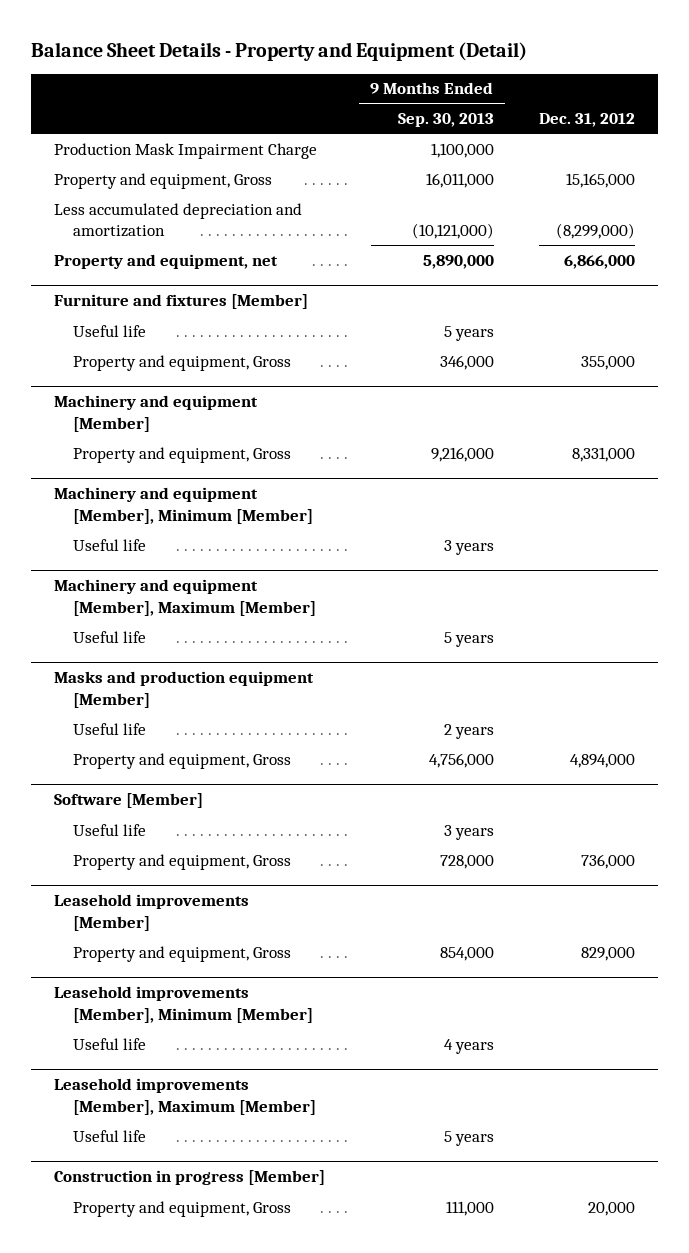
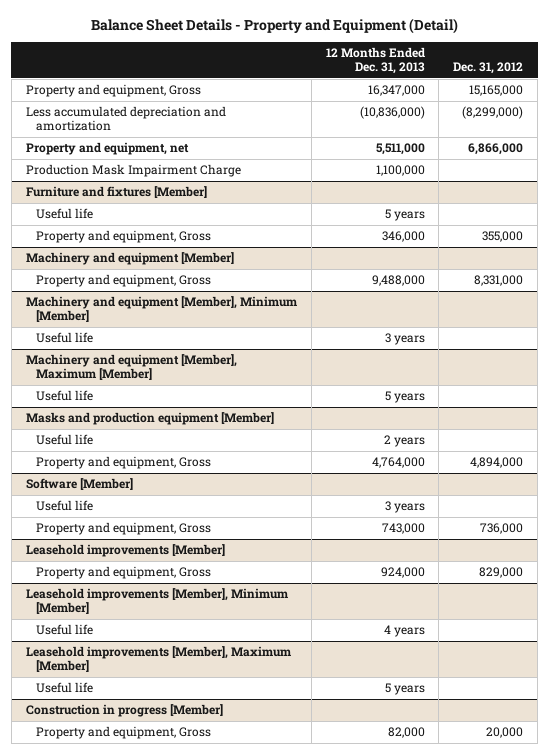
- | 9 Months Ended Sep. 30, 2013 | Dec. 31, 2012
+ | 12 Months Ended Dec. 31, 2013 | Dec. 31, 2012
moved down: Production Mask Impairment Charge | 1,100,000 |

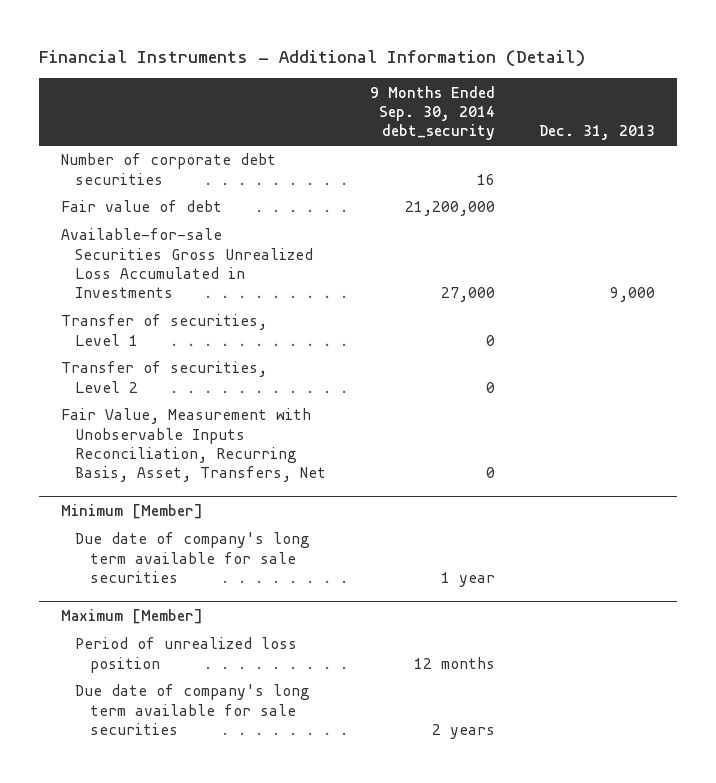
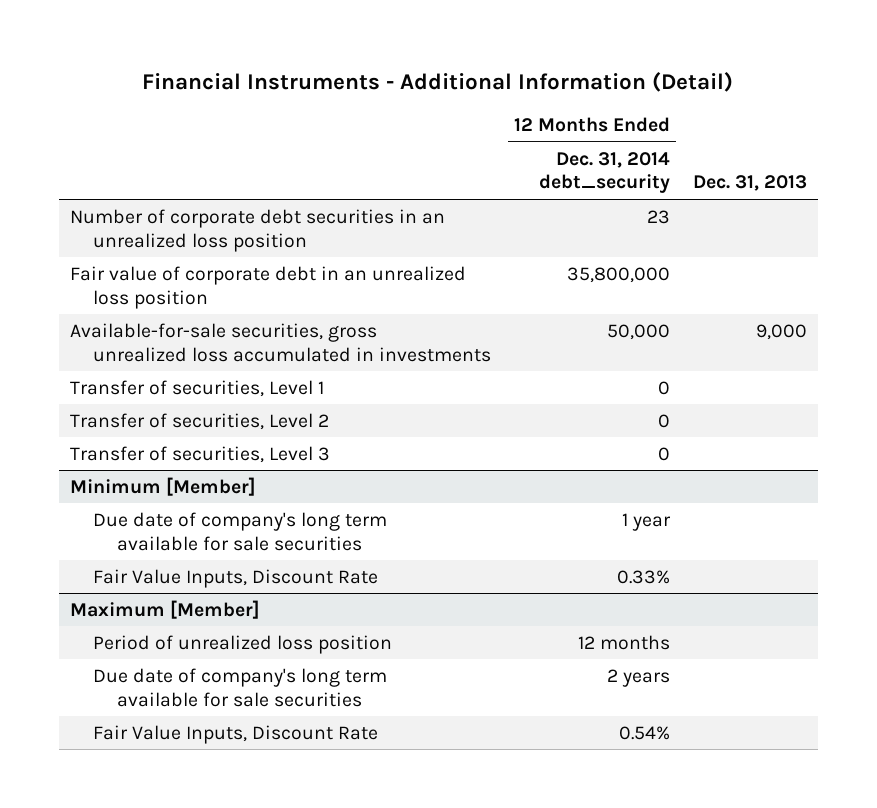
- | 9 Months Ended Sep. 30, 2014 debt_security | Dec. 31, 2013
+ | 12 Months Ended Dec. 31, 2014 debt_security | Dec. 31, 2013
- Number of corporate debt securities | 16 |
- Fair value of debt | 21,200,000 |
- Available-for-sale Securities Gross Unrealized Loss Accumulated in Investments | 27,000 | 9,000
+ Number of corporate debt securities in an unrealized loss position | 23 |
+ Fair value of corporate debt in an unrealized loss position | 35,800,000 |
+ Available-for-sale securities, gross unrealized loss accumulated in investments | 50,000 | 9,000
- Fair Value, Measurement with Unobservable Inputs Reconciliation, Recurring Basis, Asset, Transfers, Net | 0 |
+ Transfer of securities, Level 3 | 0 |
@ Minimum [Member]
+ Fair Value Inputs, Discount Rate | 0.33% |
@ Maximum [Member]
+ Fair Value Inputs, Discount Rate | 0.54% |

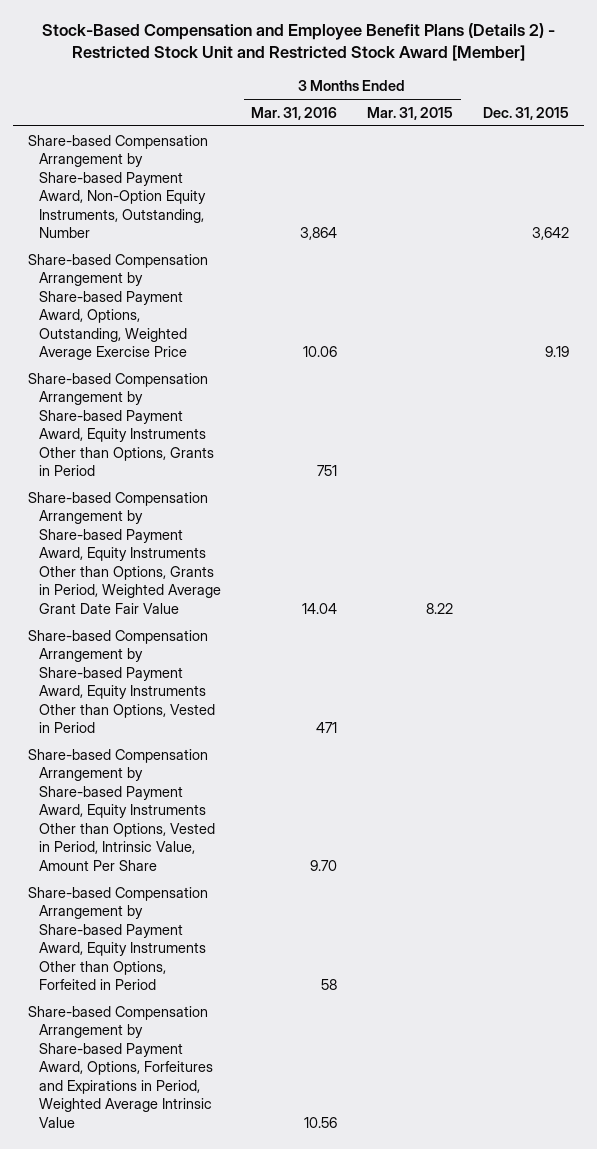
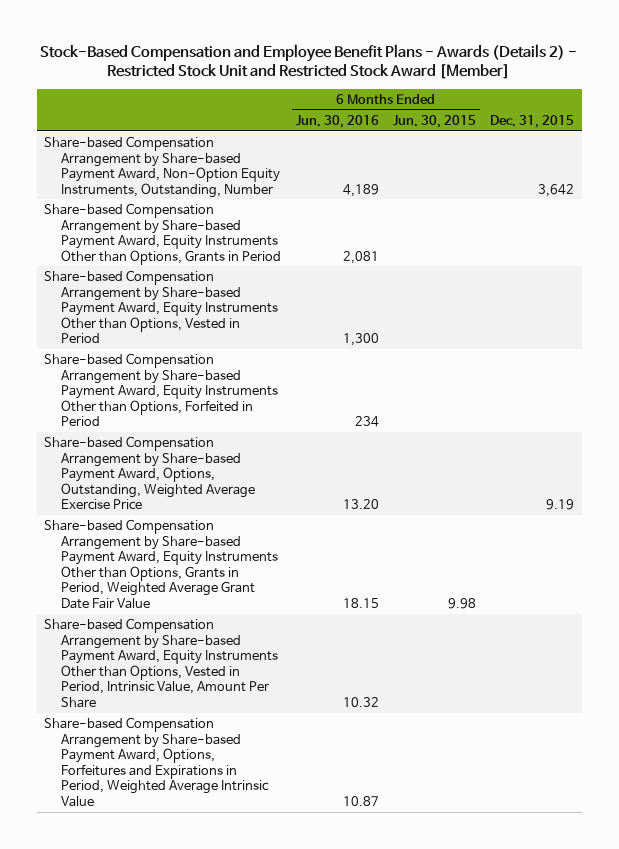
- Stock-Based Compensation and Employee Benefit Plans (Details 2) - Restricted Stock Unit and Restricted Stock Award [Member]
+ Stock-Based Compensation and Employee Benefit Plans - Awards (Details 2) - Restricted Stock Unit and Restricted Stock Award [Member]
- | 3 Months Ended Mar. 31, 2016 | 3 Months Ended Mar. 31, 2015 | Dec. 31, 2015
+ | 6 Months Ended Jun. 30, 2016 | 6 Months Ended Jun. 30, 2015 | Dec. 31, 2015
moved down: Share-based Compensation Arrangement by Share-based Payment Award, Options, Outstanding, Weighted Average Exercise Price | 13.20 | | 9.19
moved down: Share-based Compensation Arrangement by Share-based Payment Award, Equity Instruments Other than Options, Grants in Period, Weighted Average Grant Date Fair Value | 18.15 | 9.98 |
moved down: Share-based Compensation Arrangement by Share-based Payment Award, Equity Instruments Other than Options, Vested in Period, Intrinsic Value, Amount Per Share | 10.32 | |

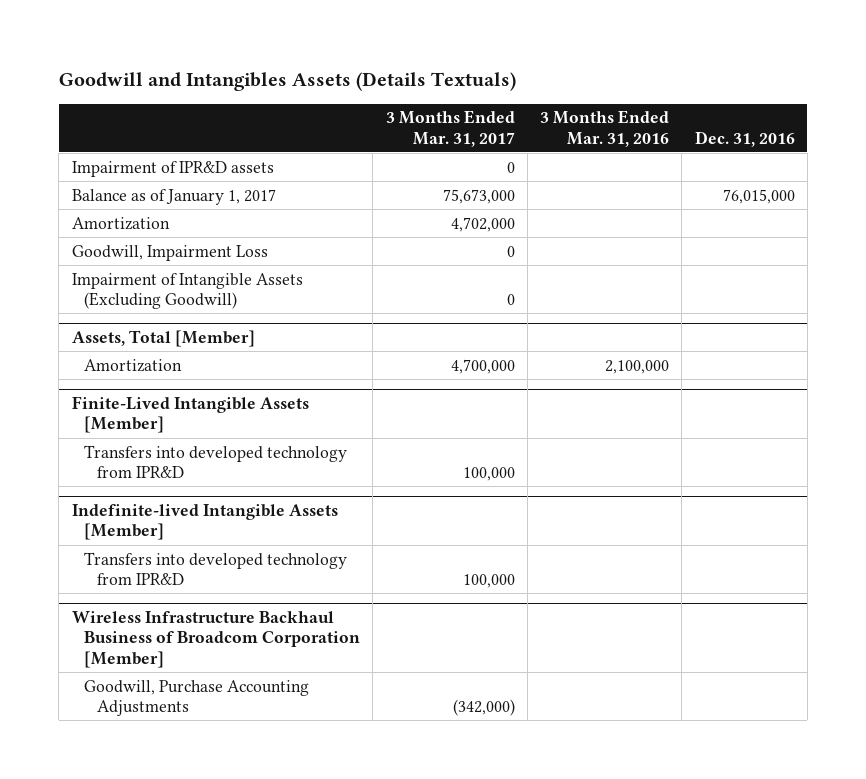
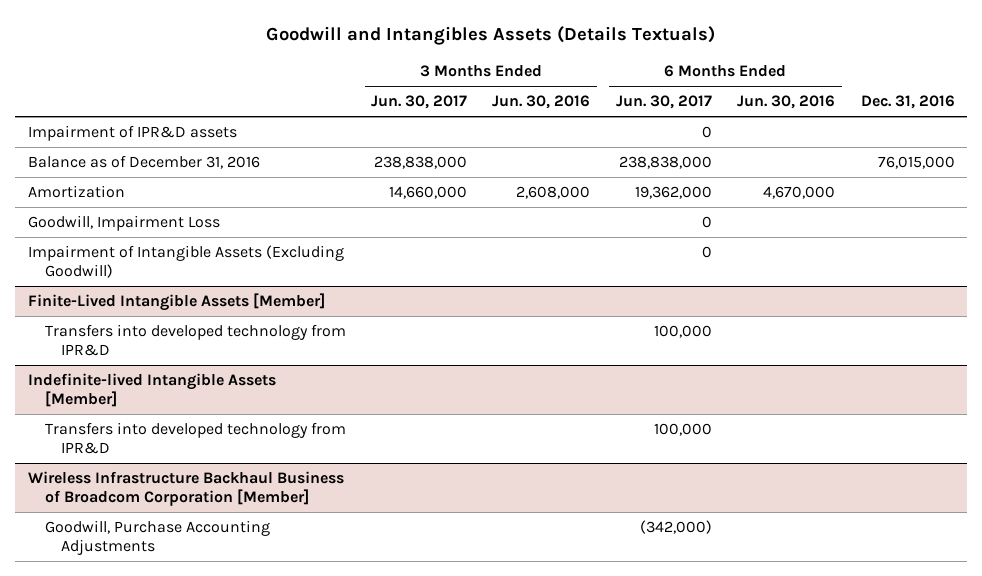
- | 3 Months Ended Mar. 31, 2017 | 3 Months Ended Mar. 31, 2016 | Dec. 31, 2016
+ | 3 Months Ended Jun. 30, 2017 | 3 Months Ended Jun. 30, 2016 | 6 Months Ended Jun. 30, 2017 | 6 Months Ended Jun. 30, 2016 | Dec. 31, 2016
- Balance as of January 1, 2017 | 75,673,000 | | 76,015,000
+ Balance as of December 31, 2016 | 238,838,000 | | 238,838,000 | | 76,015,000
- Assets, Total [Member]
- Amortization | 4,700,000 | 2,100,000 |

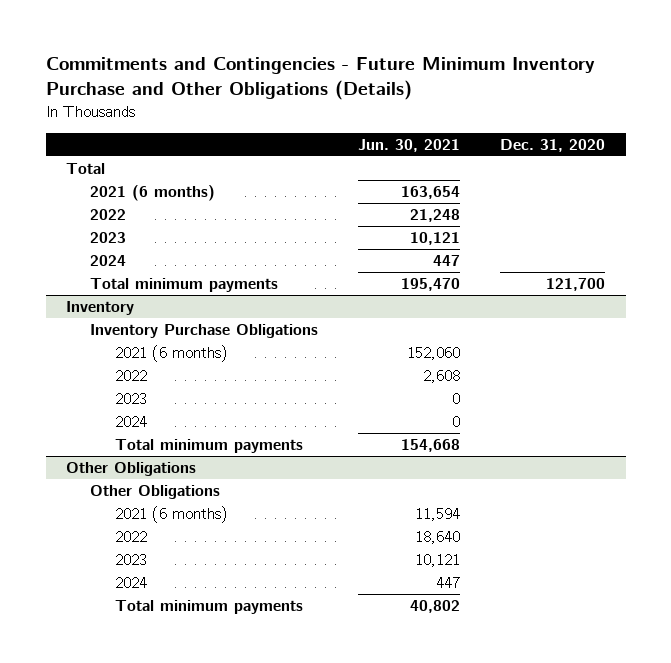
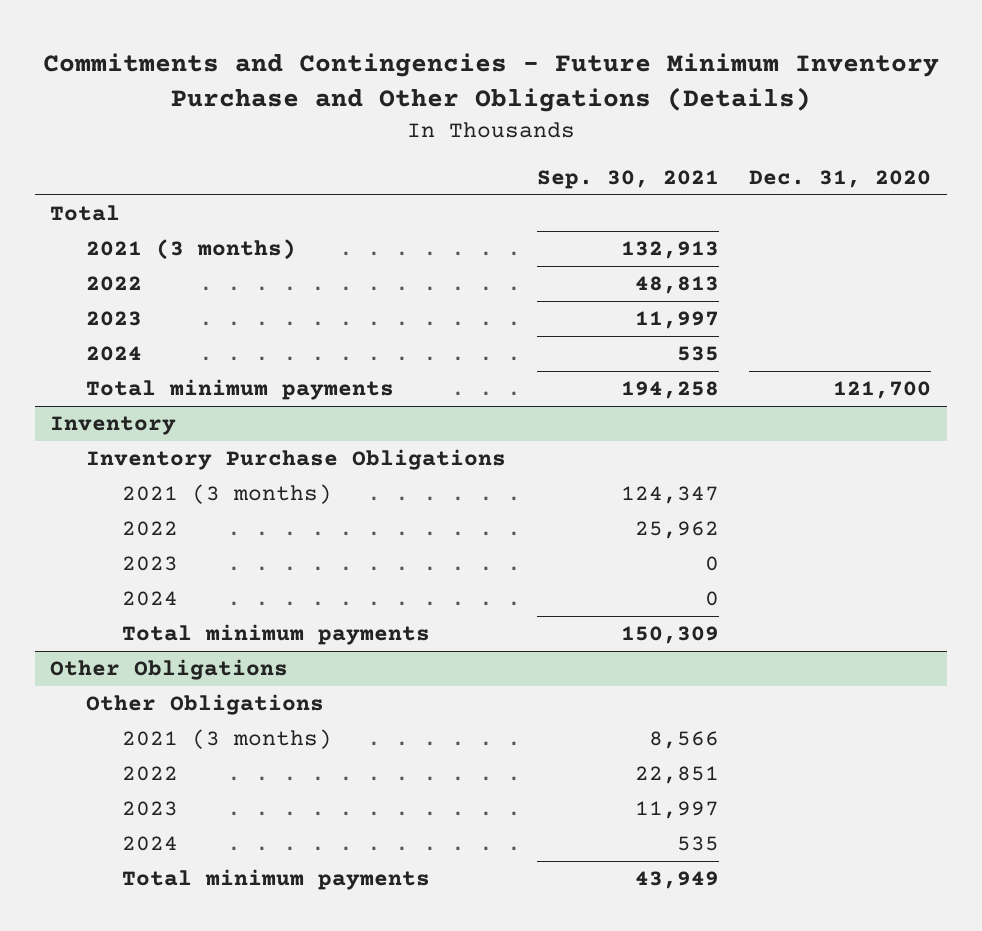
- | Jun. 30, 2021 | Dec. 31, 2020
+ | Sep. 30, 2021 | Dec. 31, 2020
- 2021 (6 months) | 163,654 |
+ 2021 (3 months) | 132,913 |
@ Inventory
- 2021 (6 months) | 152,060 |
+ 2021 (3 months) | 124,347 |
@ Other Obligations
- 2021 (6 months) | 11,594 |
+ 2021 (3 months) | 8,566 |

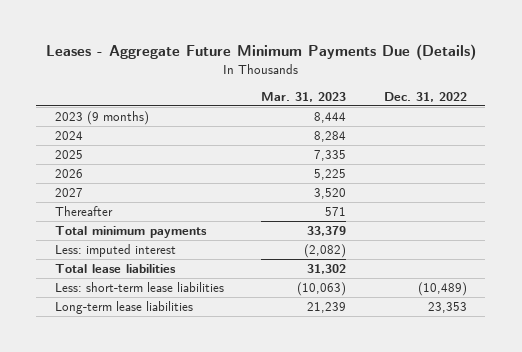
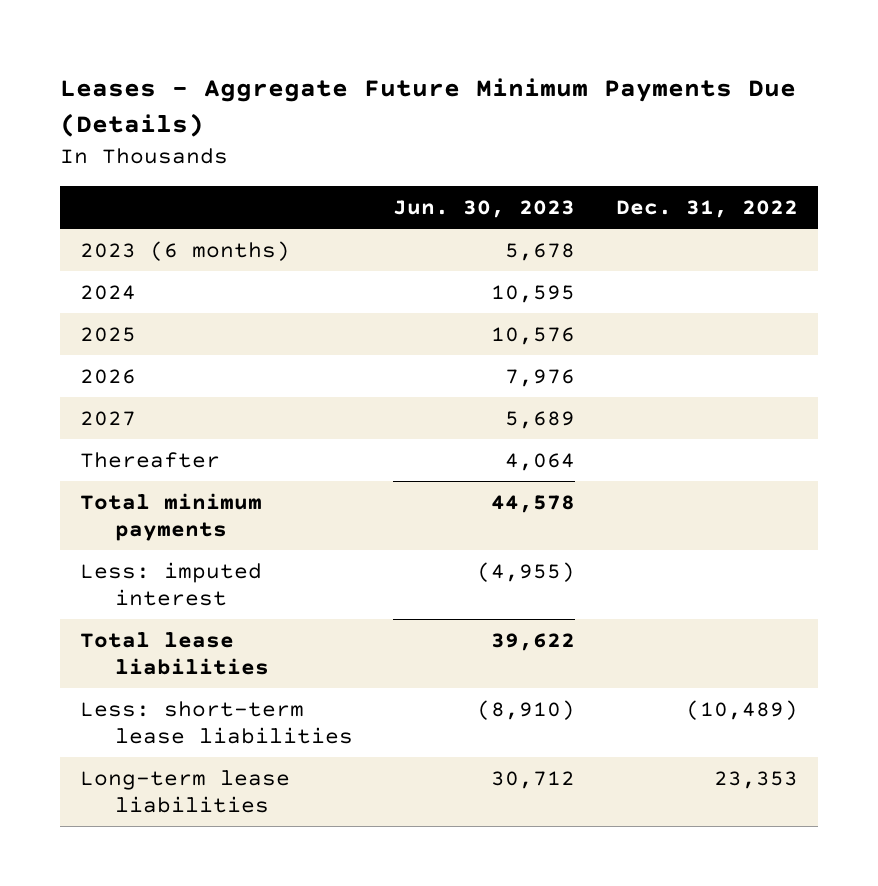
- | Mar. 31, 2023 | Dec. 31, 2022
+ | Jun. 30, 2023 | Dec. 31, 2022
- 2023 (9 months) | 8,444 |
+ 2023 (6 months) | 5,678 |

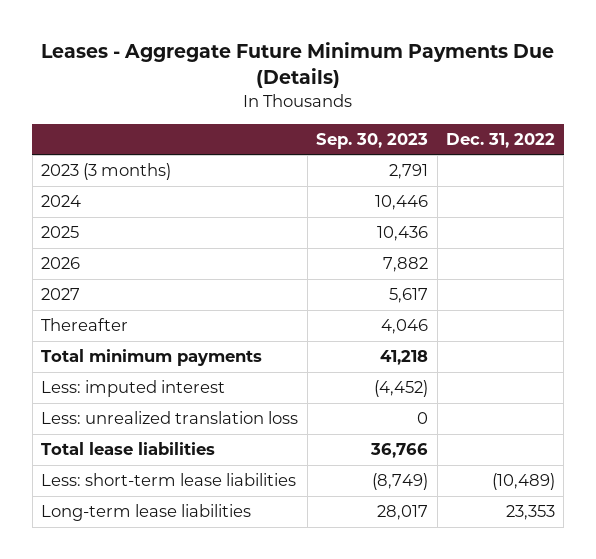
- | Jun. 30, 2023 | Dec. 31, 2022
+ | Sep. 30, 2023 | Dec. 31, 2022
- 2023 (6 months) | 5,678 |
+ 2023 (3 months) | 2,791 |
+ Less: unrealized translation loss | 0 |

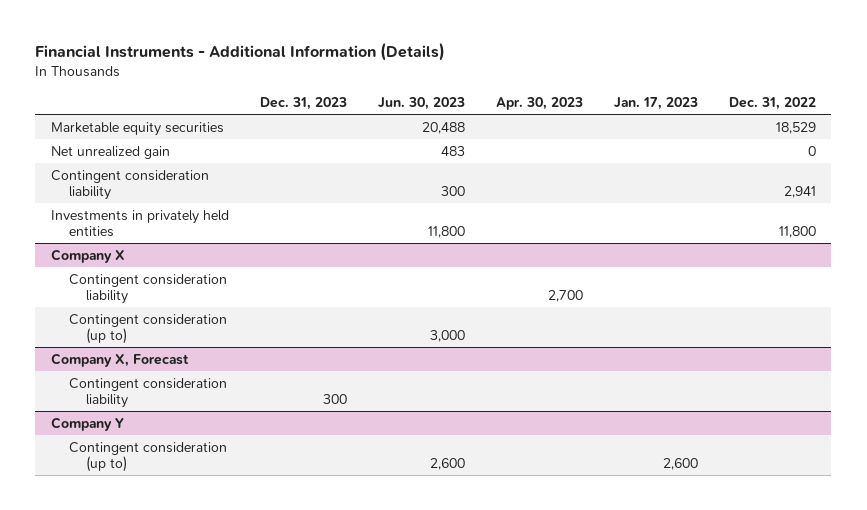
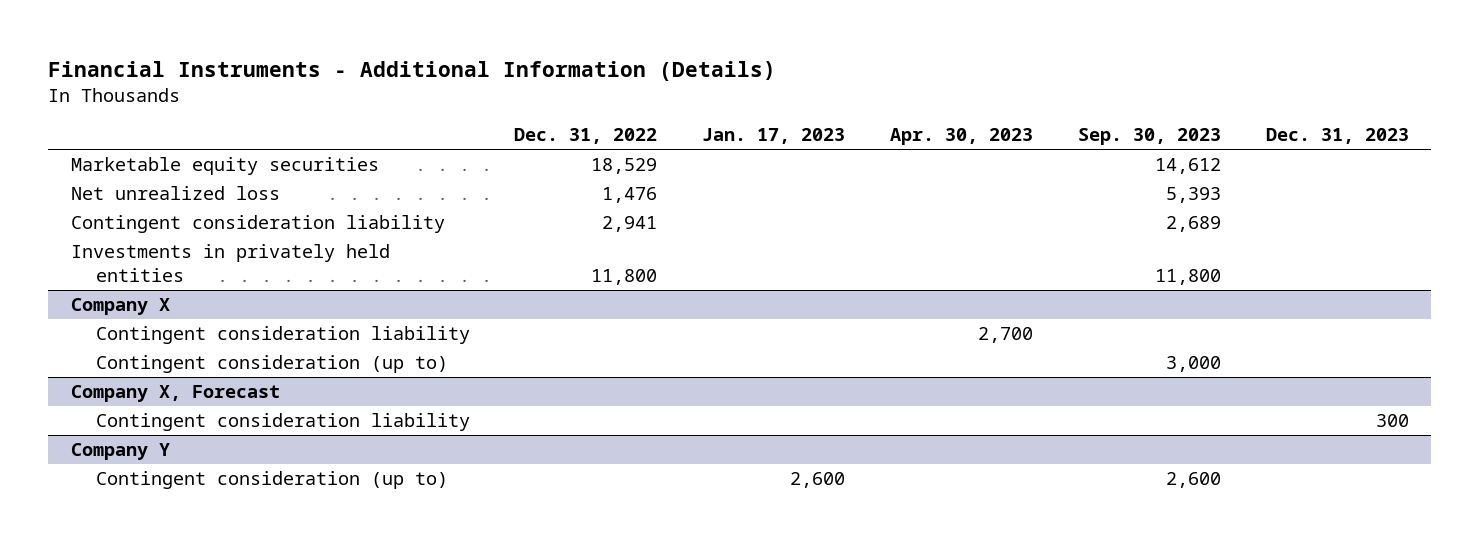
- | Dec. 31, 2023 | Jun. 30, 2023 | Apr. 30, 2023 | Jan. 17, 2023 | Dec. 31, 2022
+ | Dec. 31, 2022 | Jan. 17, 2023 | Apr. 30, 2023 | Sep. 30, 2023 | Dec. 31, 2023
- Net unrealized gain | | 483 | | | 0
+ Net unrealized loss | 1,476 | | | 5,393 |

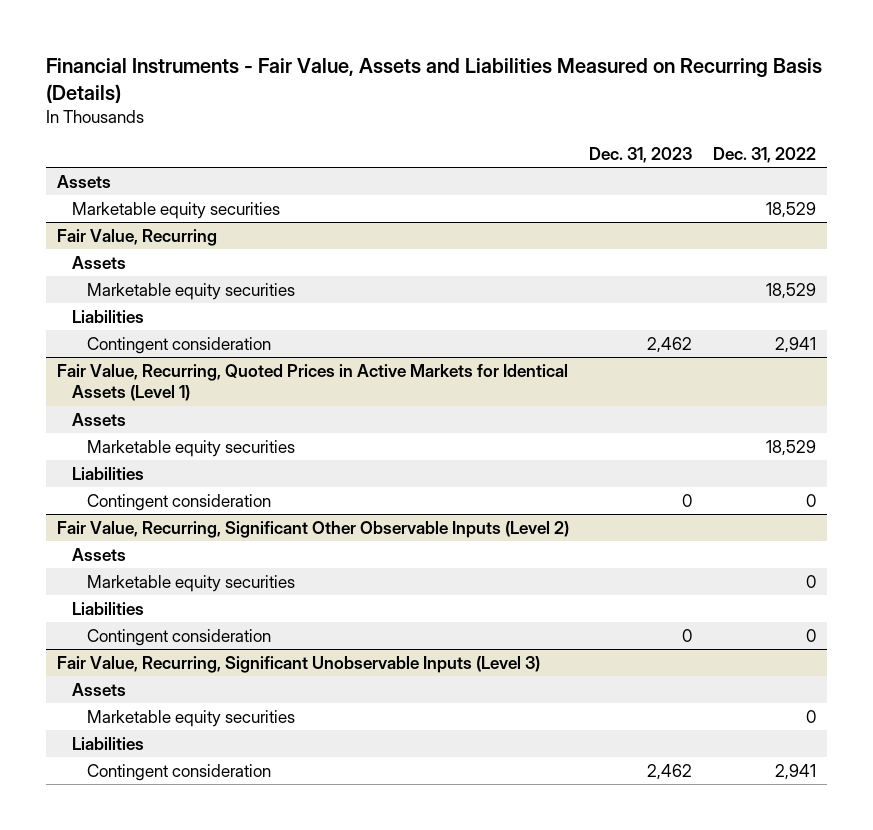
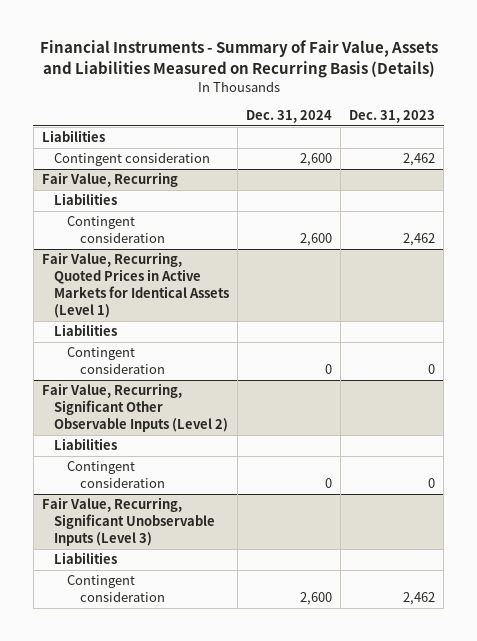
- Financial Instruments - Fair Value, Assets and Liabilities Measured on Recurring Basis (Details)
+ Financial Instruments - Summary of Fair Value, Assets and Liabilities Measured on Recurring Basis (Details)
- | Dec. 31, 2023 | Dec. 31, 2022
+ | Dec. 31, 2024 | Dec. 31, 2023
- Assets
- Marketable equity securities | | 18,529
+ Liabilities
+ Contingent consideration | 2,600 | 2,462
@ Fair Value, Recurring
- Assets
- Marketable equity securities | | 18,529
@ Fair Value, Recurring, Quoted Prices in Active Markets for Identical Assets (Level 1)
- Assets
- Marketable equity securities | | 18,529
@ Fair Value, Recurring, Significant Other Observable Inputs (Level 2)
- Assets
- Marketable equity securities | | 0
@ Fair Value, Recurring, Significant Unobservable Inputs (Level 3)
- Assets
- Marketable equity securities | | 0

